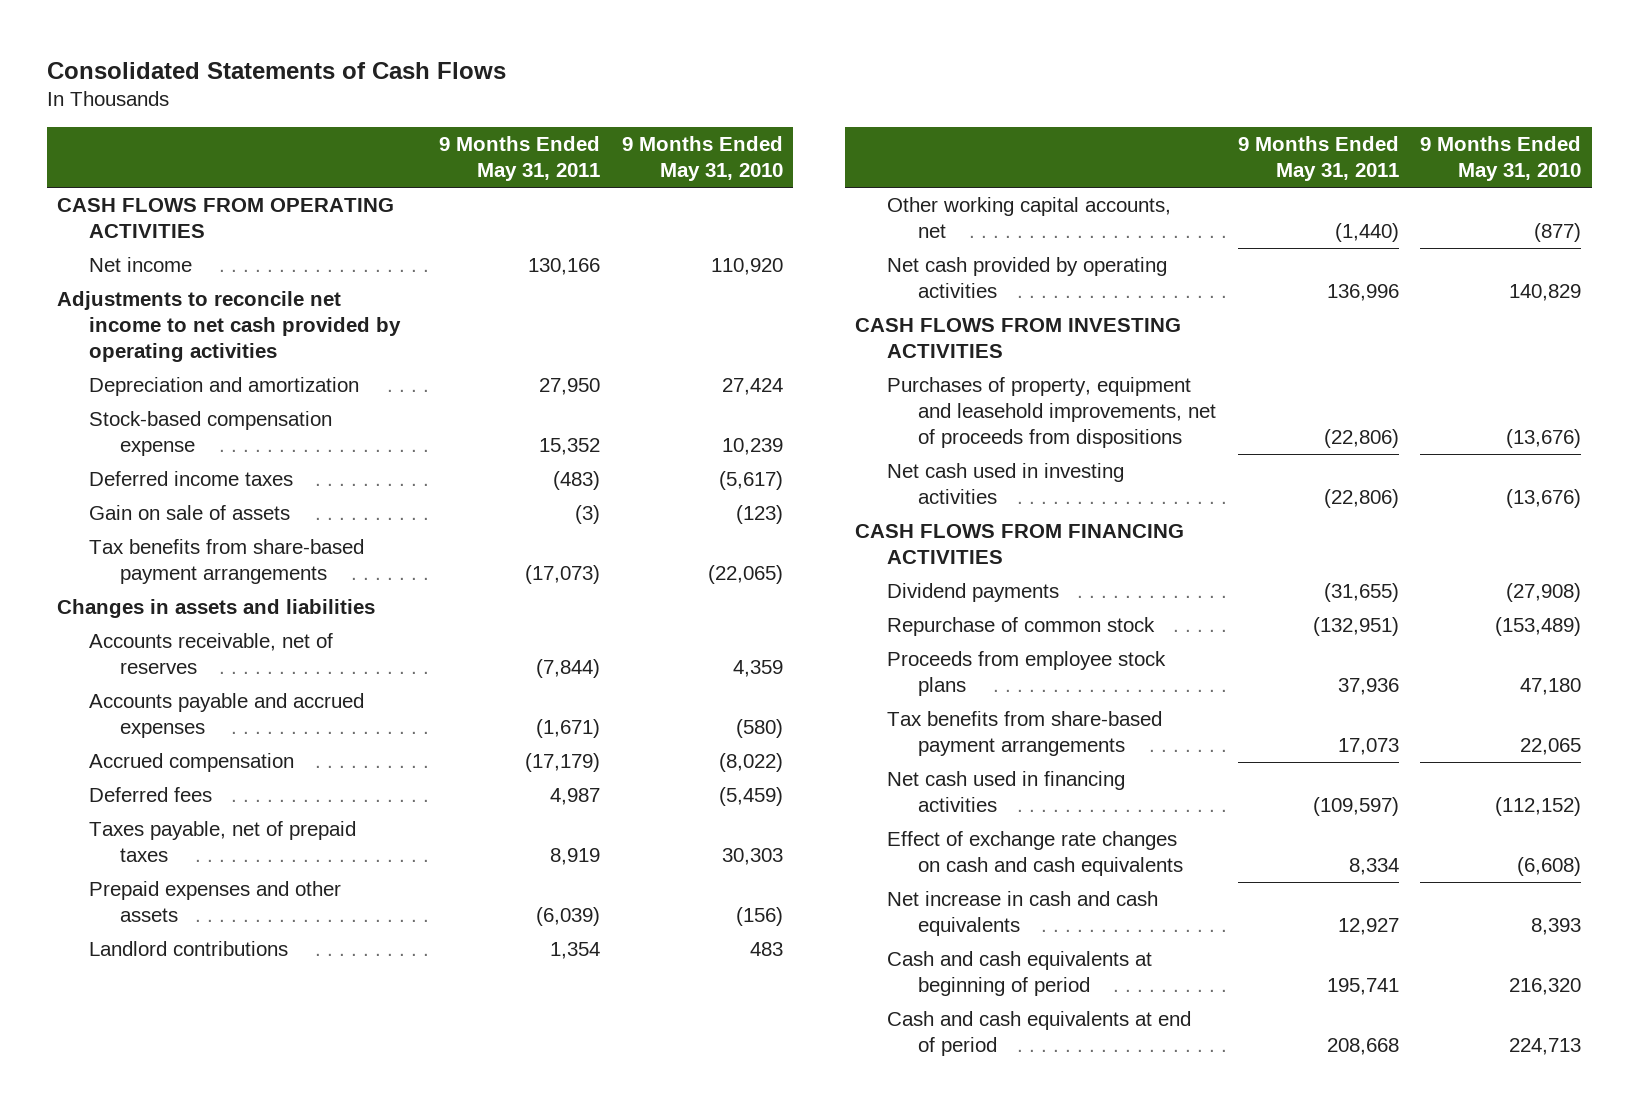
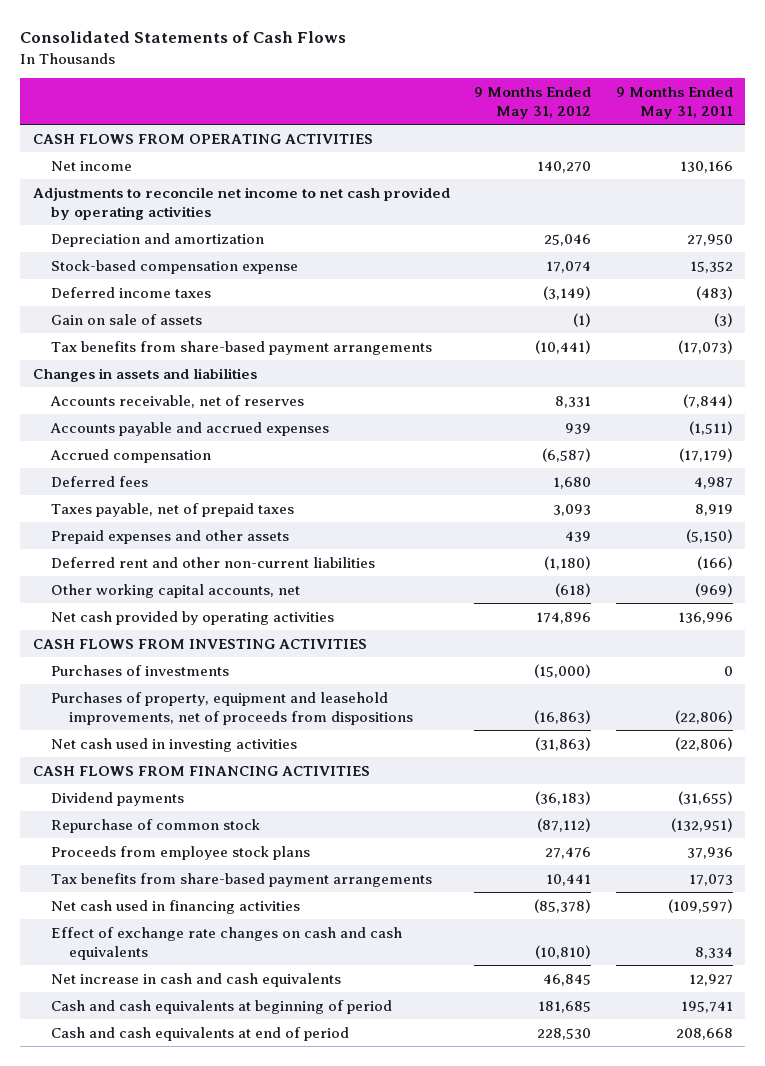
- | 9 Months Ended May 31, 2011 | 9 Months Ended May 31, 2010
+ | 9 Months Ended May 31, 2012 | 9 Months Ended May 31, 2011
- Accounts payable and accrued expenses | (1,671) | (580)
+ Accounts payable and accrued expenses | 939 | (1,511)
- Prepaid expenses and other assets | (6,039) | (156)
- Landlord contributions | 1,354 | 483
- Other working capital accounts, net | (1,440) | (877)
+ Prepaid expenses and other assets | 439 | (5,150)
+ Deferred rent and other non-current liabilities | (1,180) | (166)
+ Other working capital accounts, net | (618) | (969)
+ Purchases of investments | (15,000) | 0

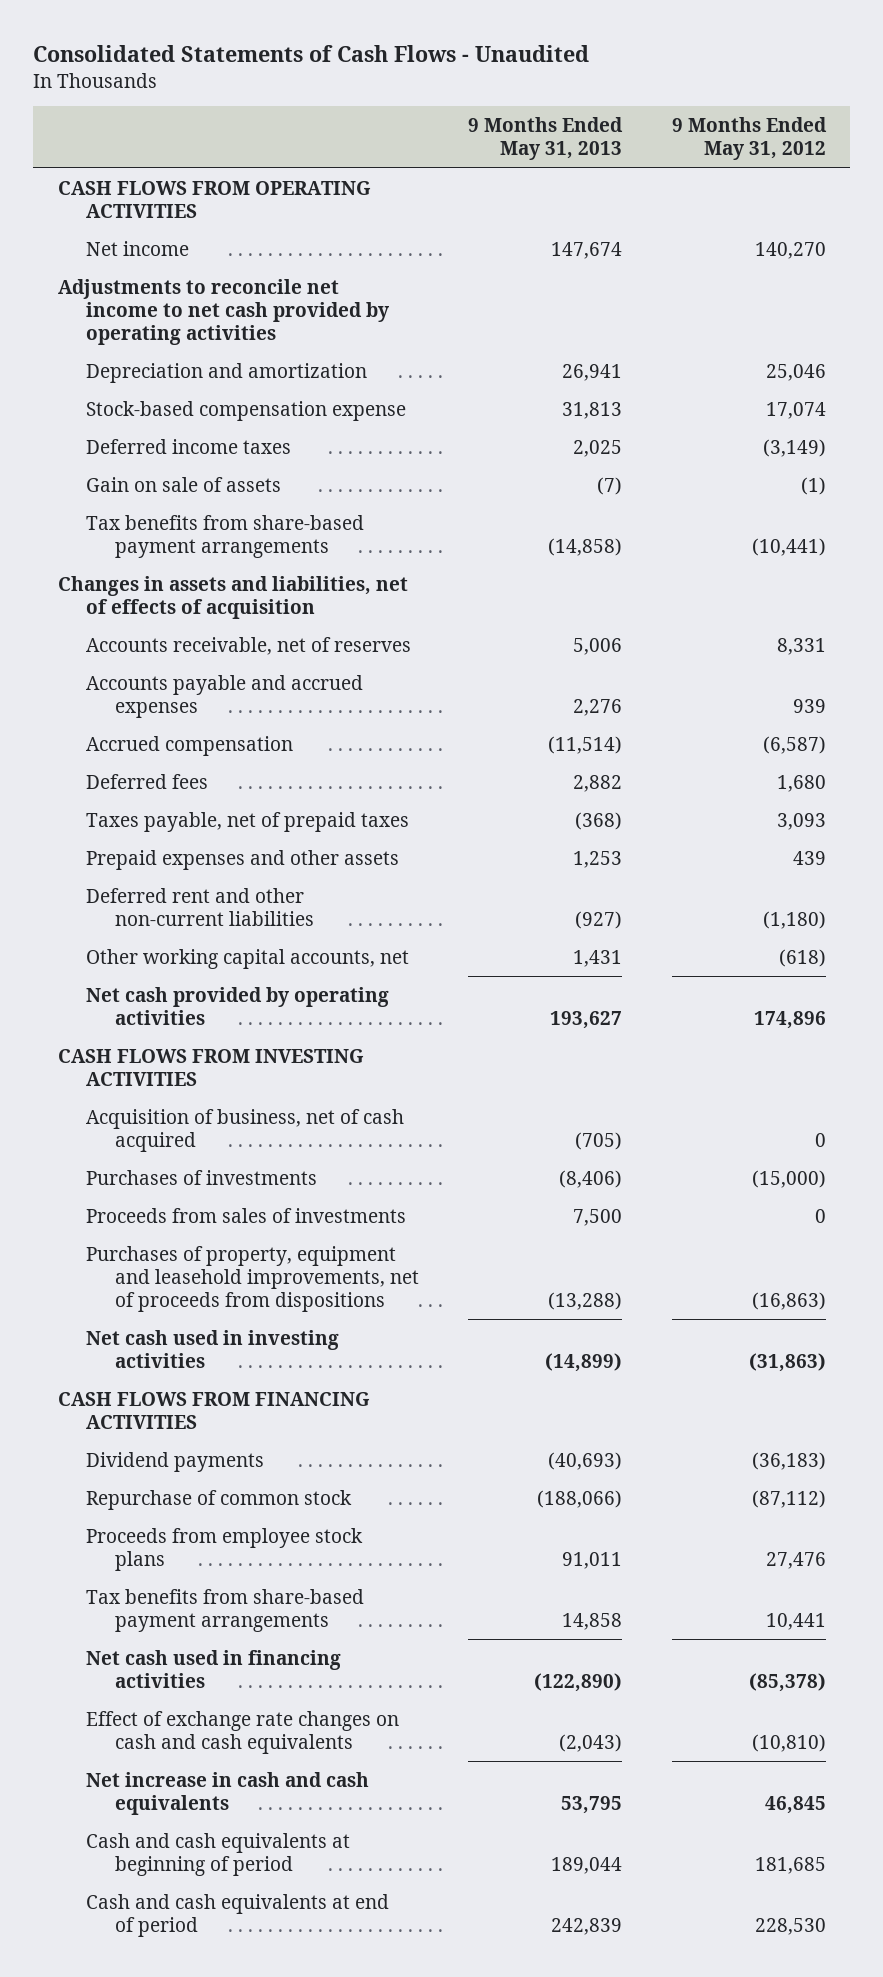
- Consolidated Statements of Cash Flows
+ Consolidated Statements of Cash Flows - Unaudited
- | 9 Months Ended May 31, 2012 | 9 Months Ended May 31, 2011
+ | 9 Months Ended May 31, 2013 | 9 Months Ended May 31, 2012
- Changes in assets and liabilities
+ Changes in assets and liabilities, net of effects of acquisition
+ Acquisition of business, net of cash acquired | (705) | 0
+ Proceeds from sales of investments | 7,500 | 0

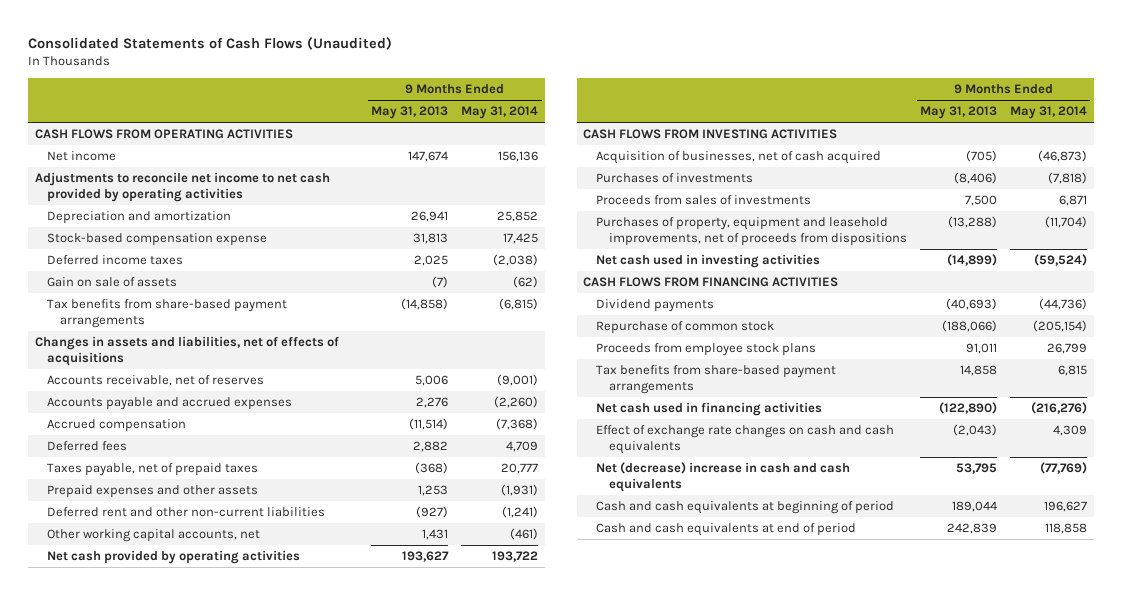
- Consolidated Statements of Cash Flows - Unaudited
+ Consolidated Statements of Cash Flows (Unaudited)
- | 9 Months Ended May 31, 2013 | 9 Months Ended May 31, 2012
+ | 9 Months Ended May 31, 2013 | 9 Months Ended May 31, 2014
- Changes in assets and liabilities, net of effects of acquisition
+ Changes in assets and liabilities, net of effects of acquisitions
- Acquisition of business, net of cash acquired | (705) | 0
+ Acquisition of businesses, net of cash acquired | (705) | (46,873)
- Net increase in cash and cash equivalents | 53,795 | 46,845
+ Net (decrease) increase in cash and cash equivalents | 53,795 | (77,769)

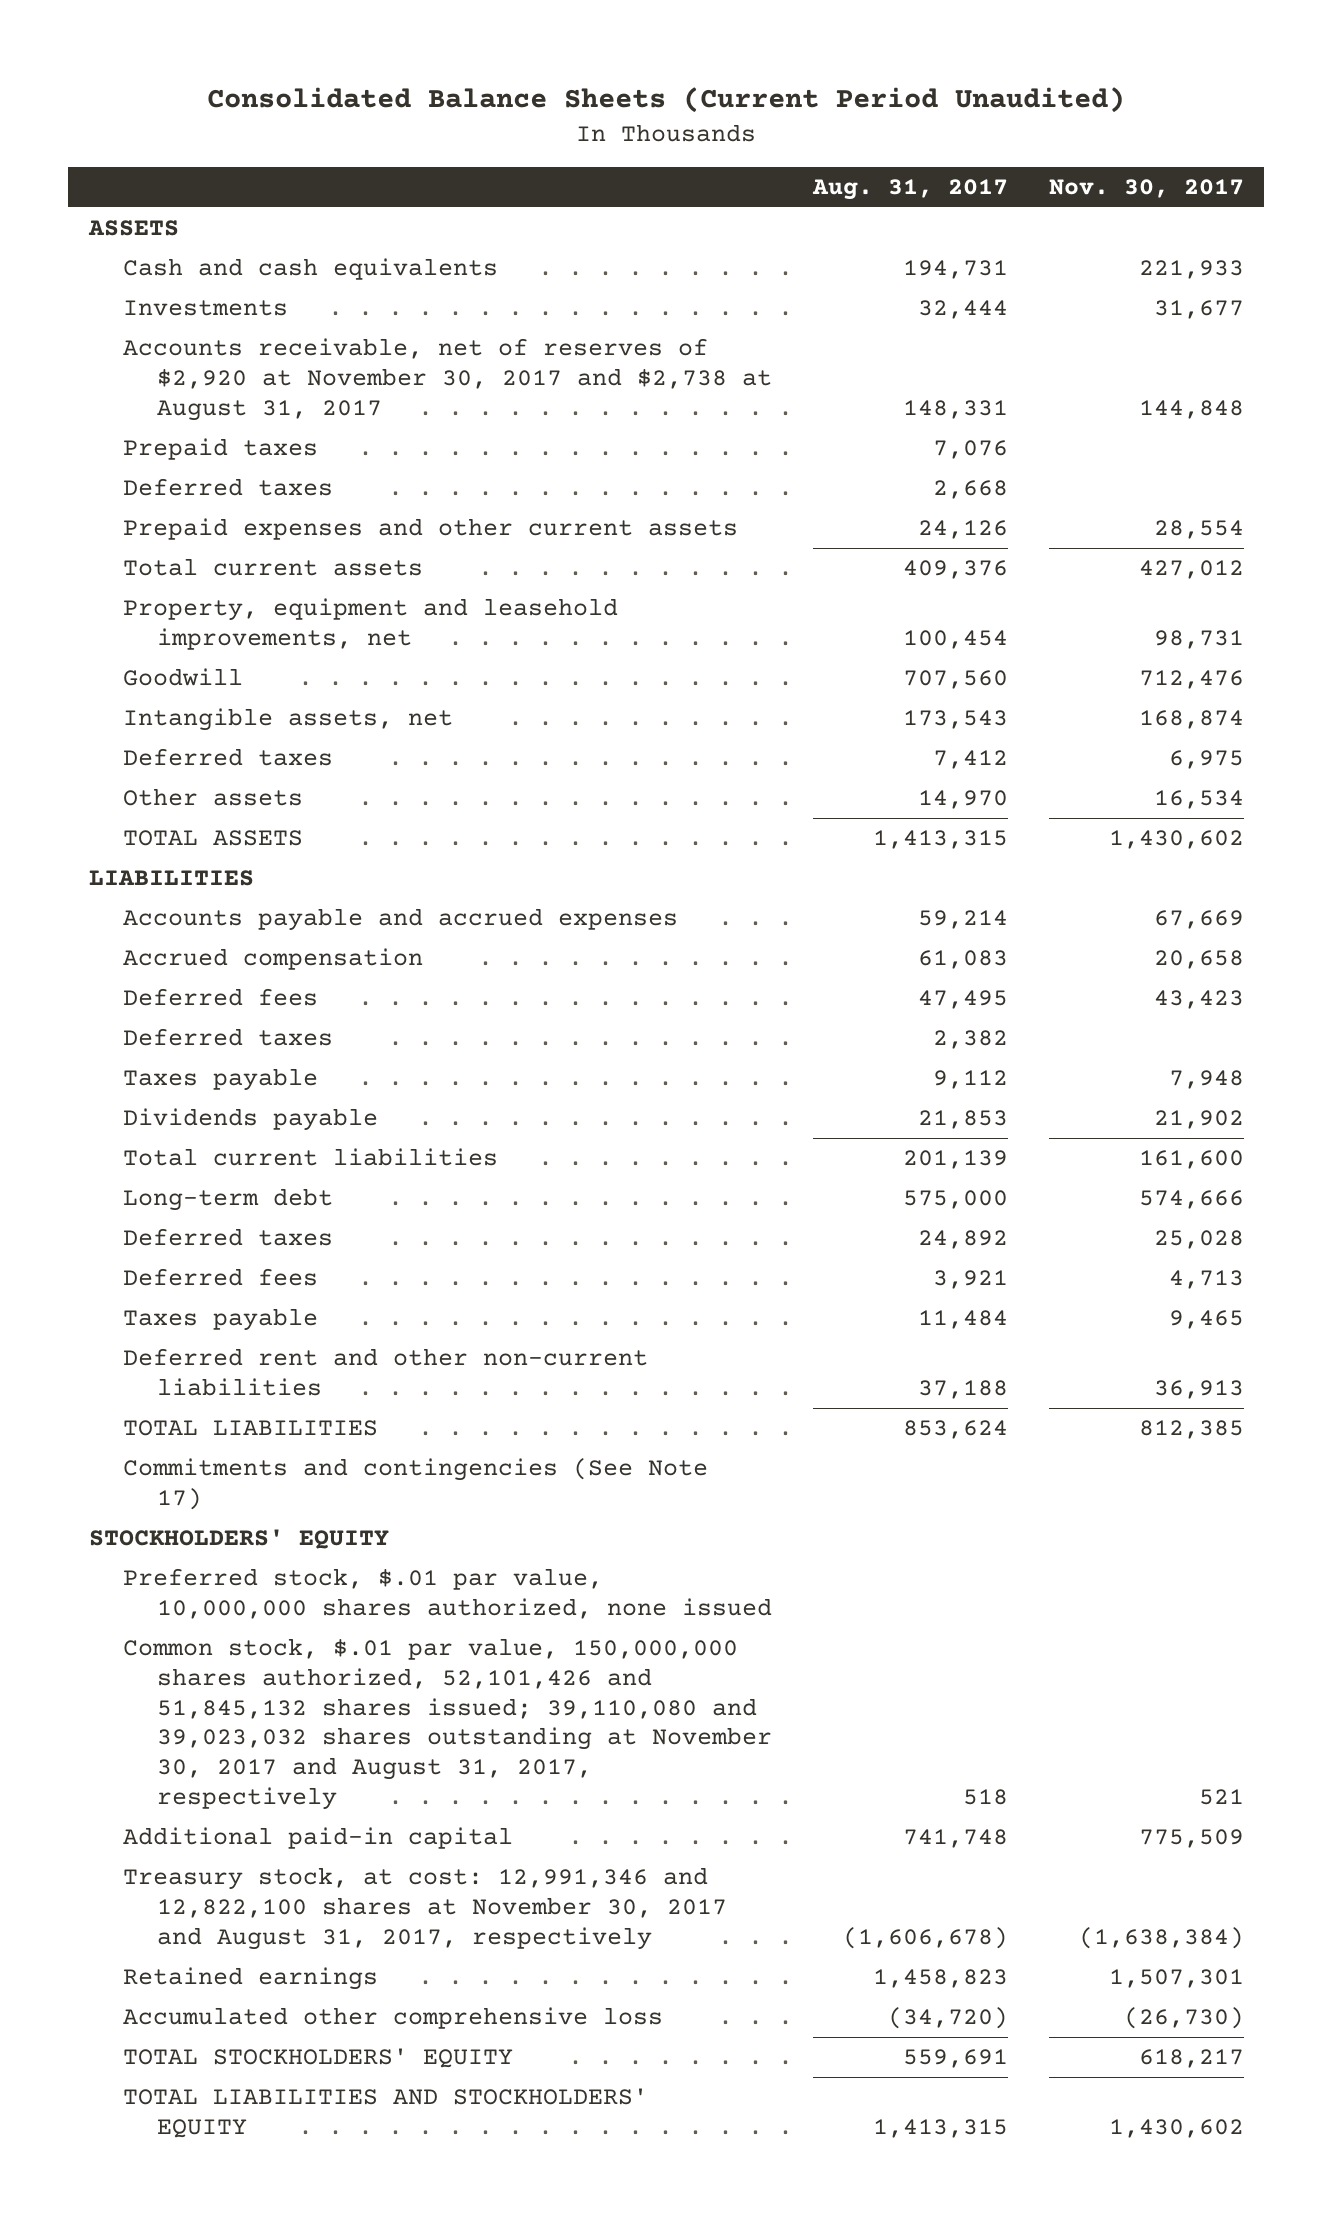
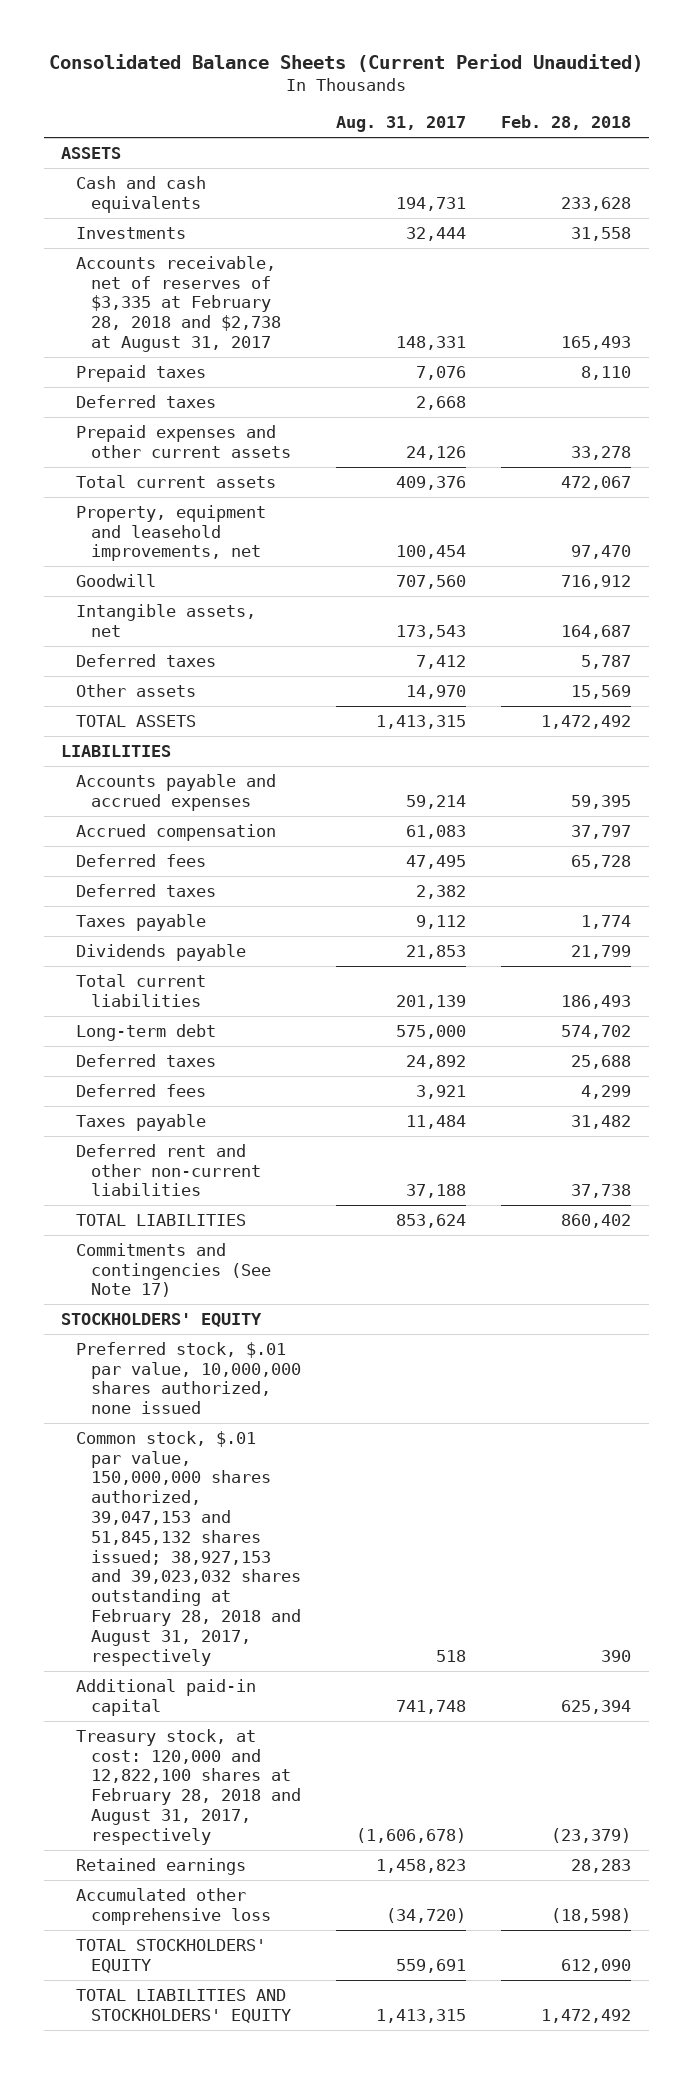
- | Aug. 31, 2017 | Nov. 30, 2017
+ | Aug. 31, 2017 | Feb. 28, 2018
- Accounts receivable, net of reserves of $2,920 at November 30, 2017 and $2,738 at August 31, 2017 | 148,331 | 144,848
+ Accounts receivable, net of reserves of $3,335 at February 28, 2018 and $2,738 at August 31, 2017 | 148,331 | 165,493
- Common stock, $.01 par value, 150,000,000 shares authorized, 52,101,426 and 51,845,132 shares issued; 39,110,080 and 39,023,032 shares outstanding at November 30, 2017 and August 31, 2017, respectively | 518 | 521
+ Common stock, $.01 par value, 150,000,000 shares authorized, 39,047,153 and 51,845,132 shares issued; 38,927,153 and 39,023,032 shares outstanding at February 28, 2018 and August 31, 2017, respectively | 518 | 390
- Treasury stock, at cost: 12,991,346 and 12,822,100 shares at November 30, 2017 and August 31, 2017, respectively | (1,606,678) | (1,638,384)
+ Treasury stock, at cost: 120,000 and 12,822,100 shares at February 28, 2018 and August 31, 2017, respectively | (1,606,678) | (23,379)

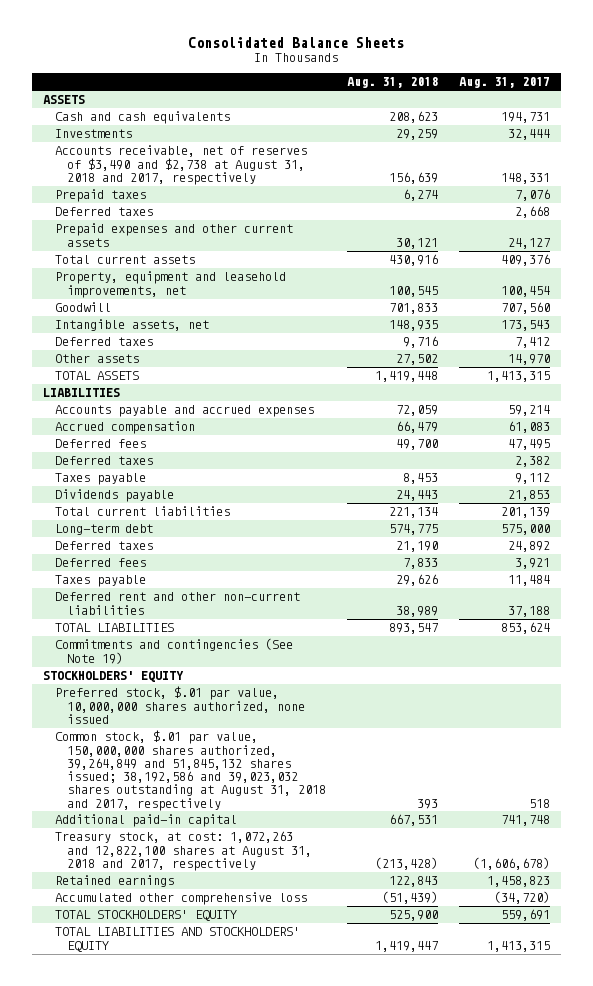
- Consolidated Balance Sheets (Current Period Unaudited)
+ Consolidated Balance Sheets
- | Aug. 31, 2017 | Feb. 28, 2018
+ | Aug. 31, 2018 | Aug. 31, 2017
- Accounts receivable, net of reserves of $3,335 at February 28, 2018 and $2,738 at August 31, 2017 | 148,331 | 165,493
+ Accounts receivable, net of reserves of $3,490 and $2,738 at August 31, 2018 and 2017, respectively | 156,639 | 148,331
- Prepaid expenses and other current assets | 24,126 | 33,278
+ Prepaid expenses and other current assets | 30,121 | 24,127
- Commitments and contingencies (See Note 17)
+ Commitments and contingencies (See Note 19)
- Common stock, $.01 par value, 150,000,000 shares authorized, 39,047,153 and 51,845,132 shares issued; 38,927,153 and 39,023,032 shares outstanding at February 28, 2018 and August 31, 2017, respectively | 518 | 390
+ Common stock, $.01 par value, 150,000,000 shares authorized, 39,264,849 and 51,845,132 shares issued; 38,192,586 and 39,023,032 shares outstanding at August 31, 2018 and 2017, respectively | 393 | 518
- Treasury stock, at cost: 120,000 and 12,822,100 shares at February 28, 2018 and August 31, 2017, respectively | (1,606,678) | (23,379)
+ Treasury stock, at cost: 1,072,263 and 12,822,100 shares at August 31, 2018 and 2017, respectively | (213,428) | (1,606,678)

